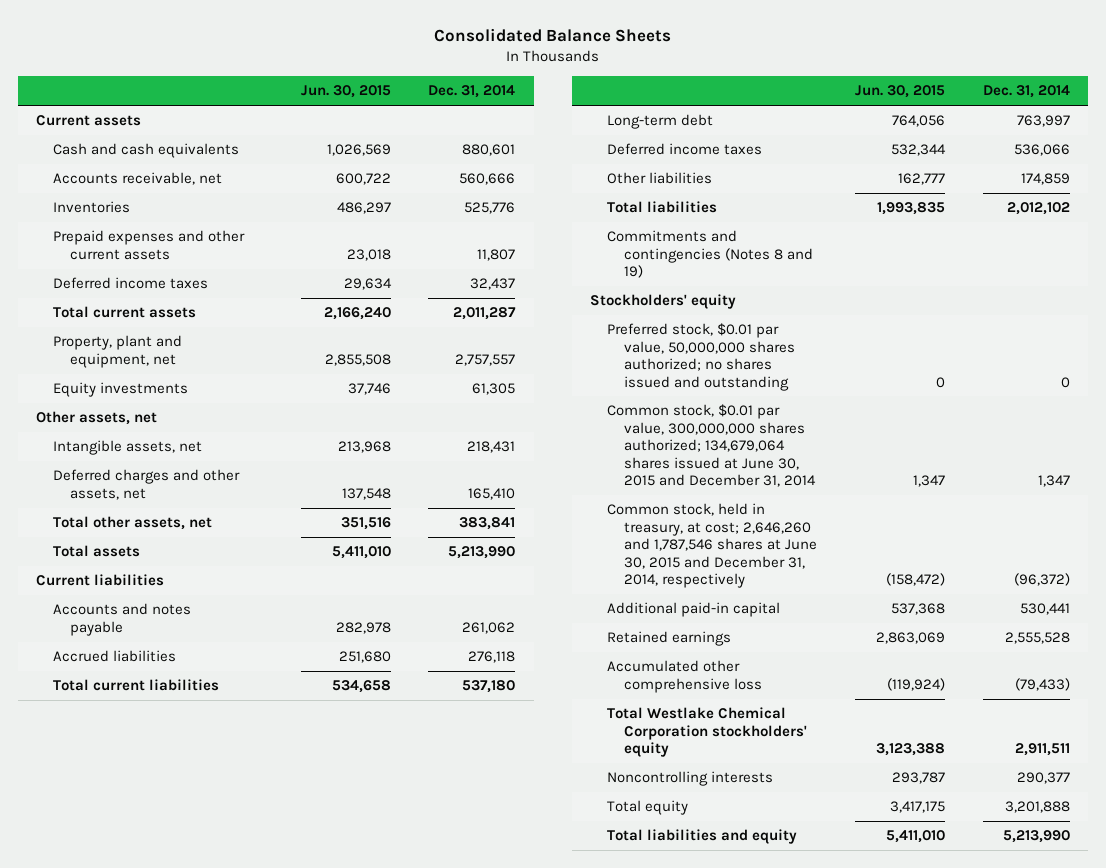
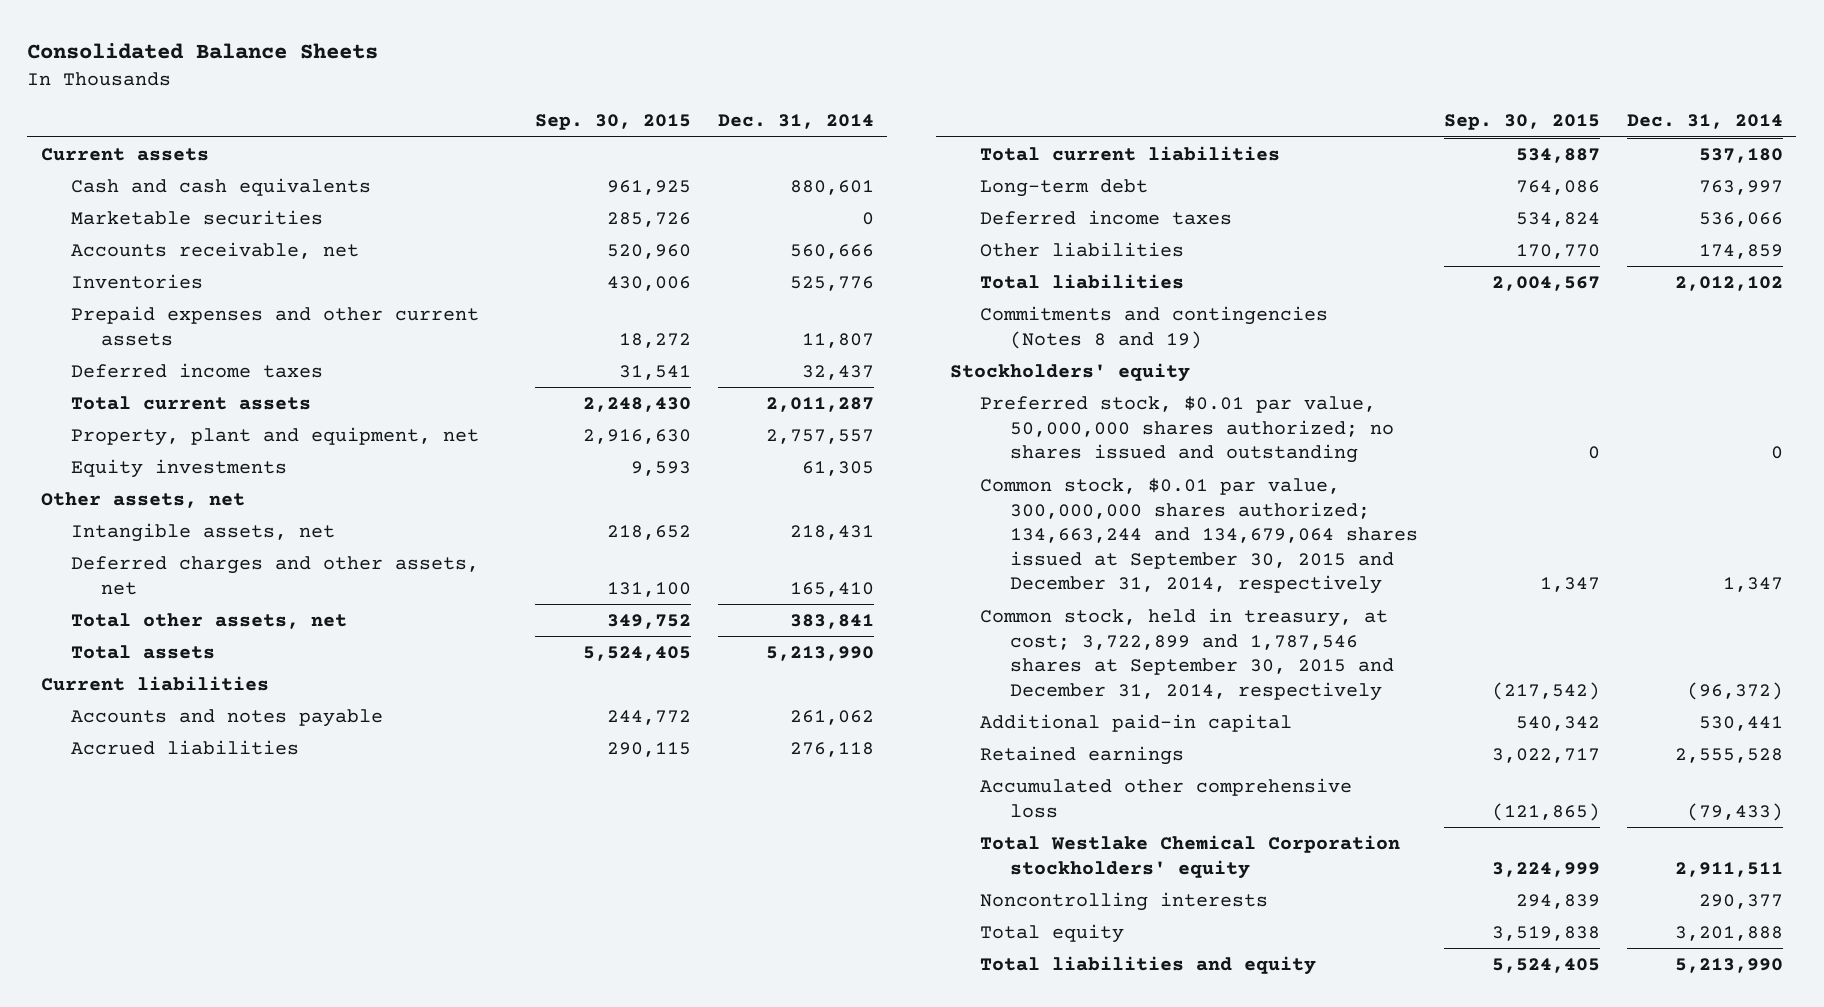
- | Jun. 30, 2015 | Dec. 31, 2014
+ | Sep. 30, 2015 | Dec. 31, 2014
+ Marketable securities | 285,726 | 0
- Common stock, $0.01 par value, 300,000,000 shares authorized; 134,679,064 shares issued at June 30, 2015 and December 31, 2014 | 1,347 | 1,347
- Common stock, held in treasury, at cost; 2,646,260 and 1,787,546 shares at June 30, 2015 and December 31, 2014, respectively | (158,472) | (96,372)
+ Common stock, $0.01 par value, 300,000,000 shares authorized; 134,663,244 and 134,679,064 shares issued at September 30, 2015 and December 31, 2014, respectively | 1,347 | 1,347
+ Common stock, held in treasury, at cost; 3,722,899 and 1,787,546 shares at September 30, 2015 and December 31, 2014, respectively | (217,542) | (96,372)

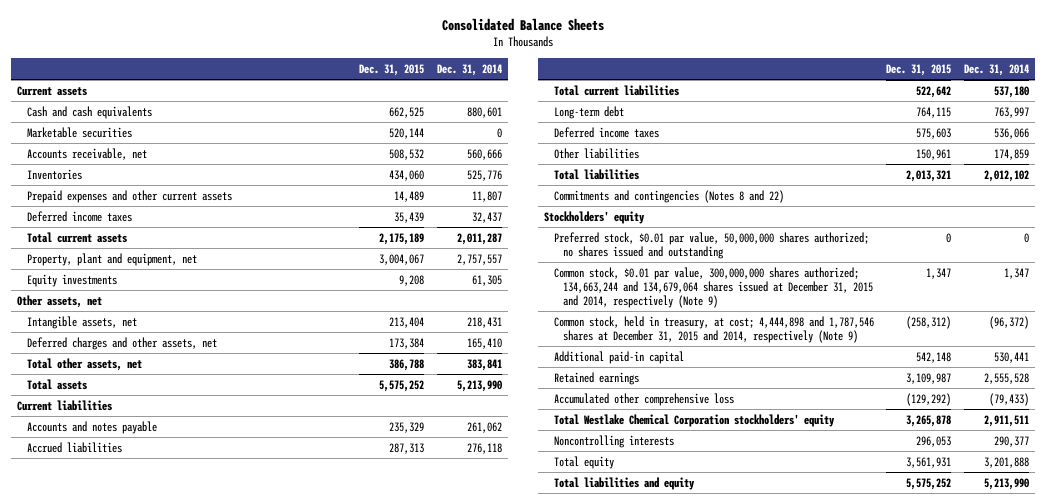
- | Sep. 30, 2015 | Dec. 31, 2014
+ | Dec. 31, 2015 | Dec. 31, 2014
- Commitments and contingencies (Notes 8 and 19)
+ Commitments and contingencies (Notes 8 and 22)
- Common stock, $0.01 par value, 300,000,000 shares authorized; 134,663,244 and 134,679,064 shares issued at September 30, 2015 and December 31, 2014, respectively | 1,347 | 1,347
- Common stock, held in treasury, at cost; 3,722,899 and 1,787,546 shares at September 30, 2015 and December 31, 2014, respectively | (217,542) | (96,372)
+ Common stock, $0.01 par value, 300,000,000 shares authorized; 134,663,244 and 134,679,064 shares issued at December 31, 2015 and 2014, respectively (Note 9) | 1,347 | 1,347
+ Common stock, held in treasury, at cost; 4,444,898 and 1,787,546 shares at December 31, 2015 and 2014, respectively (Note 9) | (258,312) | (96,372)

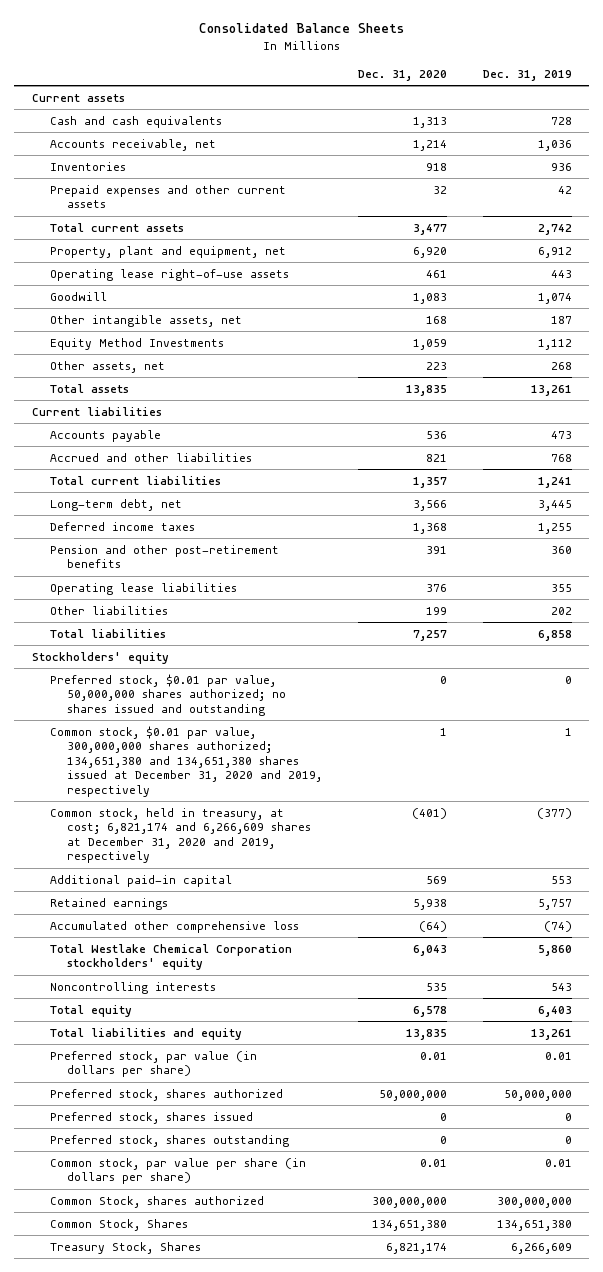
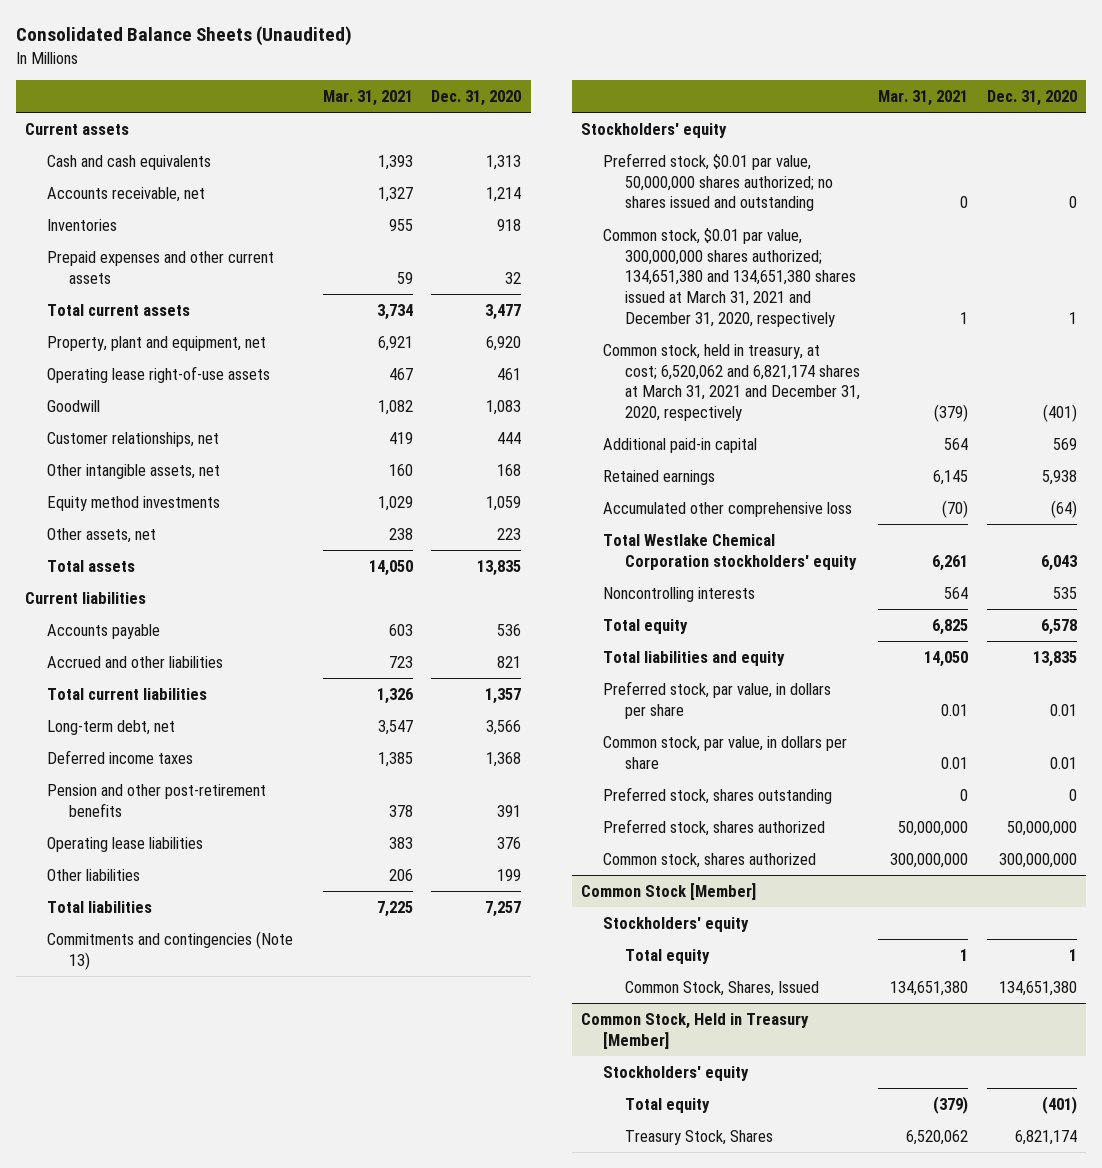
- Consolidated Balance Sheets
+ Consolidated Balance Sheets (Unaudited)
- | Dec. 31, 2020 | Dec. 31, 2019
+ | Mar. 31, 2021 | Dec. 31, 2020
+ Customer relationships, net | 419 | 444
- Equity Method Investments | 1,059 | 1,112
+ Equity method investments | 1,029 | 1,059
+ Commitments and contingencies (Note 13)
- Common stock, $0.01 par value, 300,000,000 shares authorized; 134,651,380 and 134,651,380 shares issued at December 31, 2020 and 2019, respectively | 1 | 1
- Common stock, held in treasury, at cost; 6,821,174 and 6,266,609 shares at December 31, 2020 and 2019, respectively | (401) | (377)
+ Common stock, $0.01 par value, 300,000,000 shares authorized; 134,651,380 and 134,651,380 shares issued at March 31, 2021 and December 31, 2020, respectively | 1 | 1
+ Common stock, held in treasury, at cost; 6,520,062 and 6,821,174 shares at March 31, 2021 and December 31, 2020, respectively | (379) | (401)
- Preferred stock, par value (in dollars per share) | 0.01 | 0.01
- Preferred stock, shares issued | 0 | 0
+ Preferred stock, par value, in dollars per share | 0.01 | 0.01
+ Common stock, par value, in dollars per share | 0.01 | 0.01
- Common stock, par value per share (in dollars per share) | 0.01 | 0.01
- Common Stock, shares authorized | 300,000,000 | 300,000,000
- Common Stock, Shares | 134,651,380 | 134,651,380
moved down: Preferred stock, shares authorized | 50,000,000 | 50,000,000
+ Common stock, shares authorized | 300,000,000 | 300,000,000
+ Common Stock [Member]
+ Stockholders' equity
+ Total equity | 1 | 1
+ Common Stock, Shares, Issued | 134,651,380 | 134,651,380
+ Common Stock, Held in Treasury [Member]
+ Stockholders' equity
+ Total equity | (379) | (401)

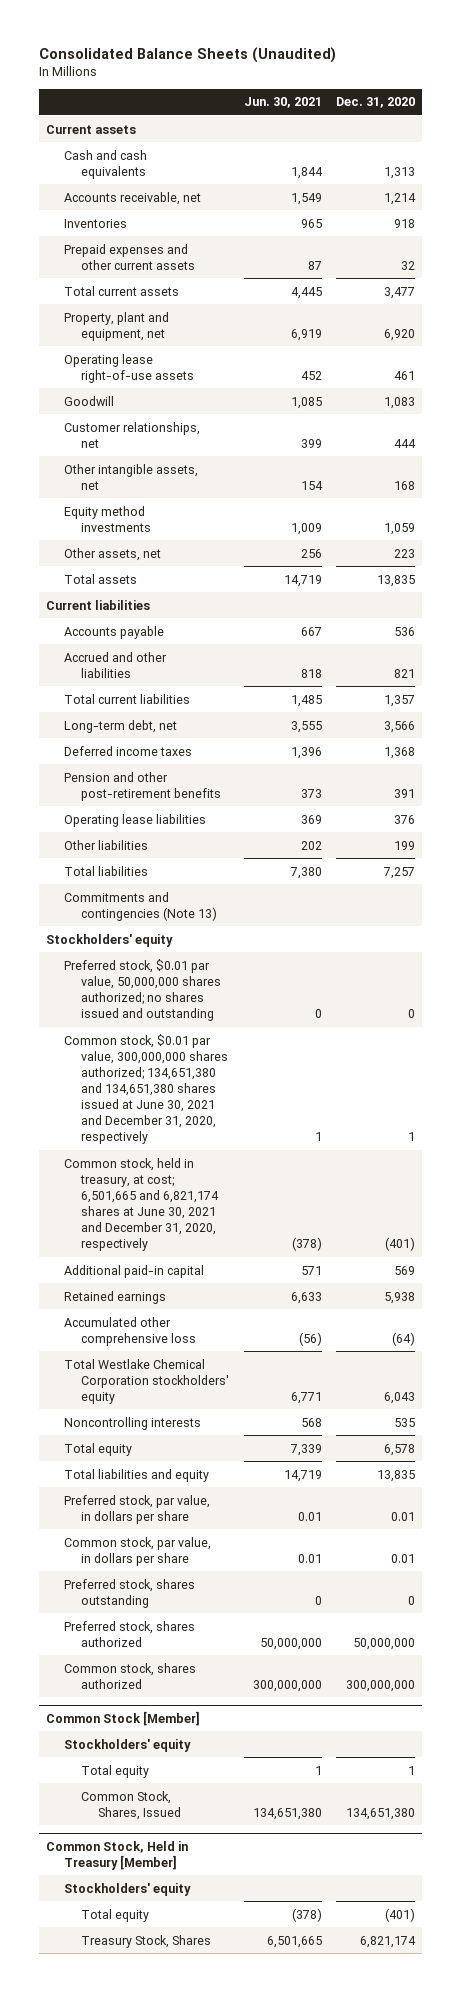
- | Mar. 31, 2021 | Dec. 31, 2020
+ | Jun. 30, 2021 | Dec. 31, 2020
- Common stock, $0.01 par value, 300,000,000 shares authorized; 134,651,380 and 134,651,380 shares issued at March 31, 2021 and December 31, 2020, respectively | 1 | 1
- Common stock, held in treasury, at cost; 6,520,062 and 6,821,174 shares at March 31, 2021 and December 31, 2020, respectively | (379) | (401)
+ Common stock, $0.01 par value, 300,000,000 shares authorized; 134,651,380 and 134,651,380 shares issued at June 30, 2021 and December 31, 2020, respectively | 1 | 1
+ Common stock, held in treasury, at cost; 6,501,665 and 6,821,174 shares at June 30, 2021 and December 31, 2020, respectively | (378) | (401)

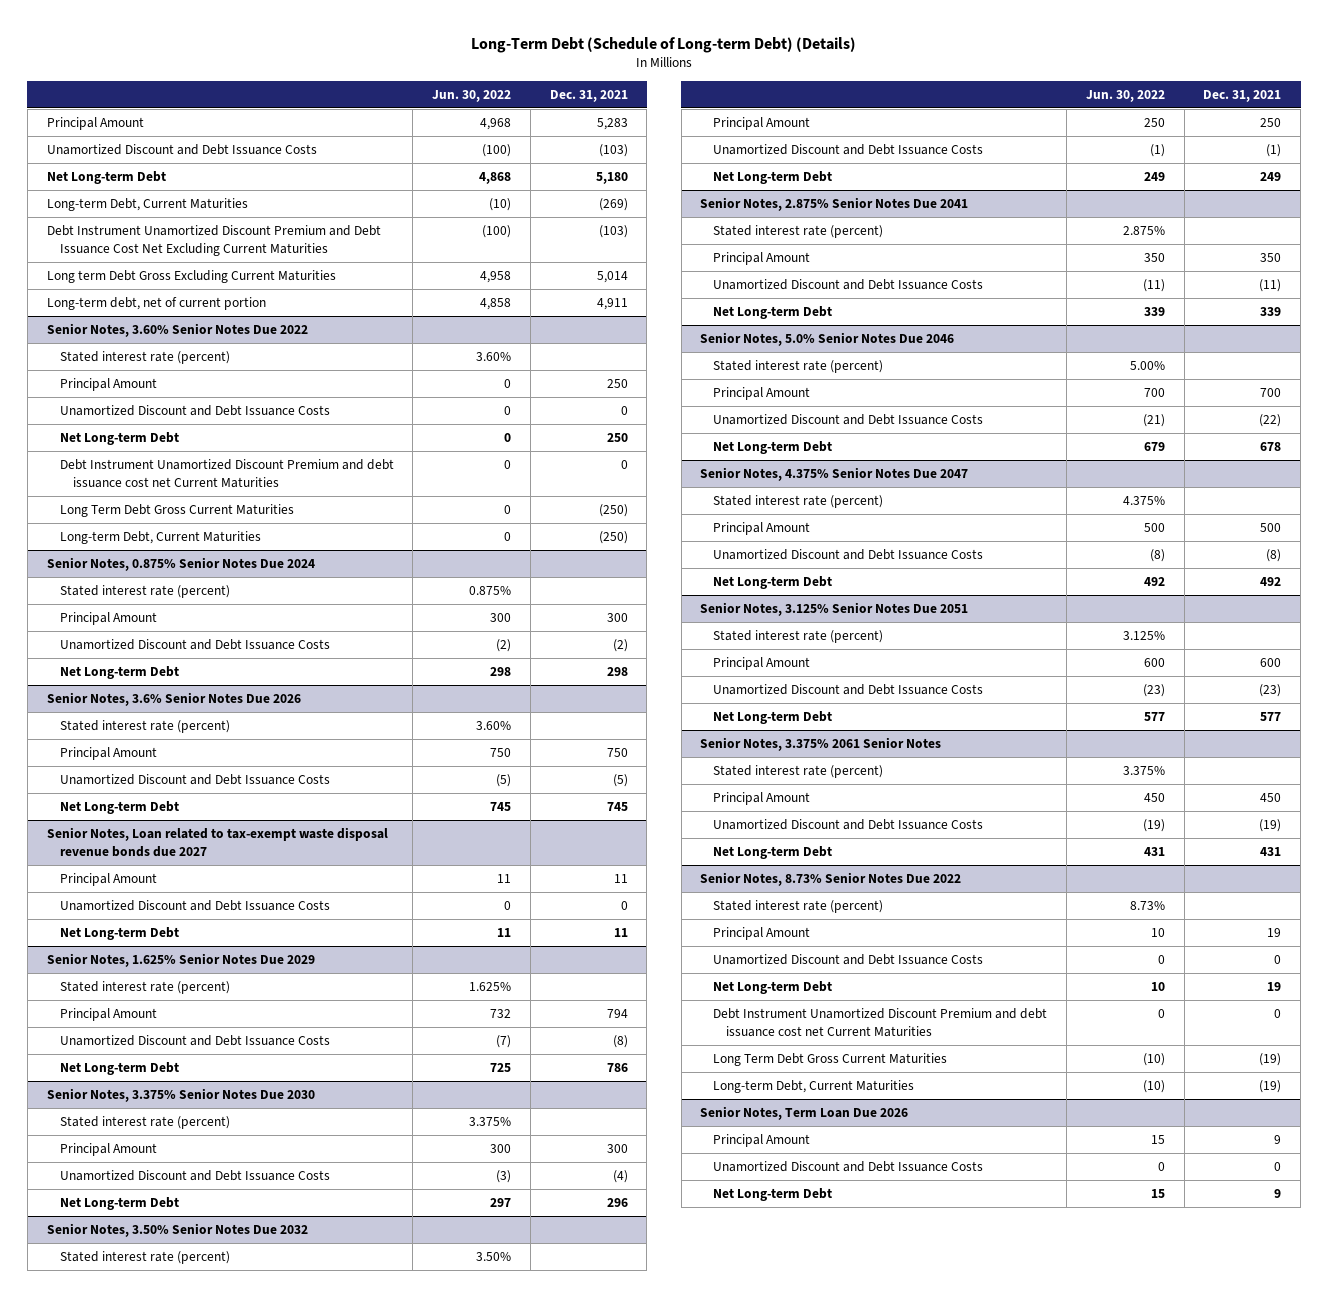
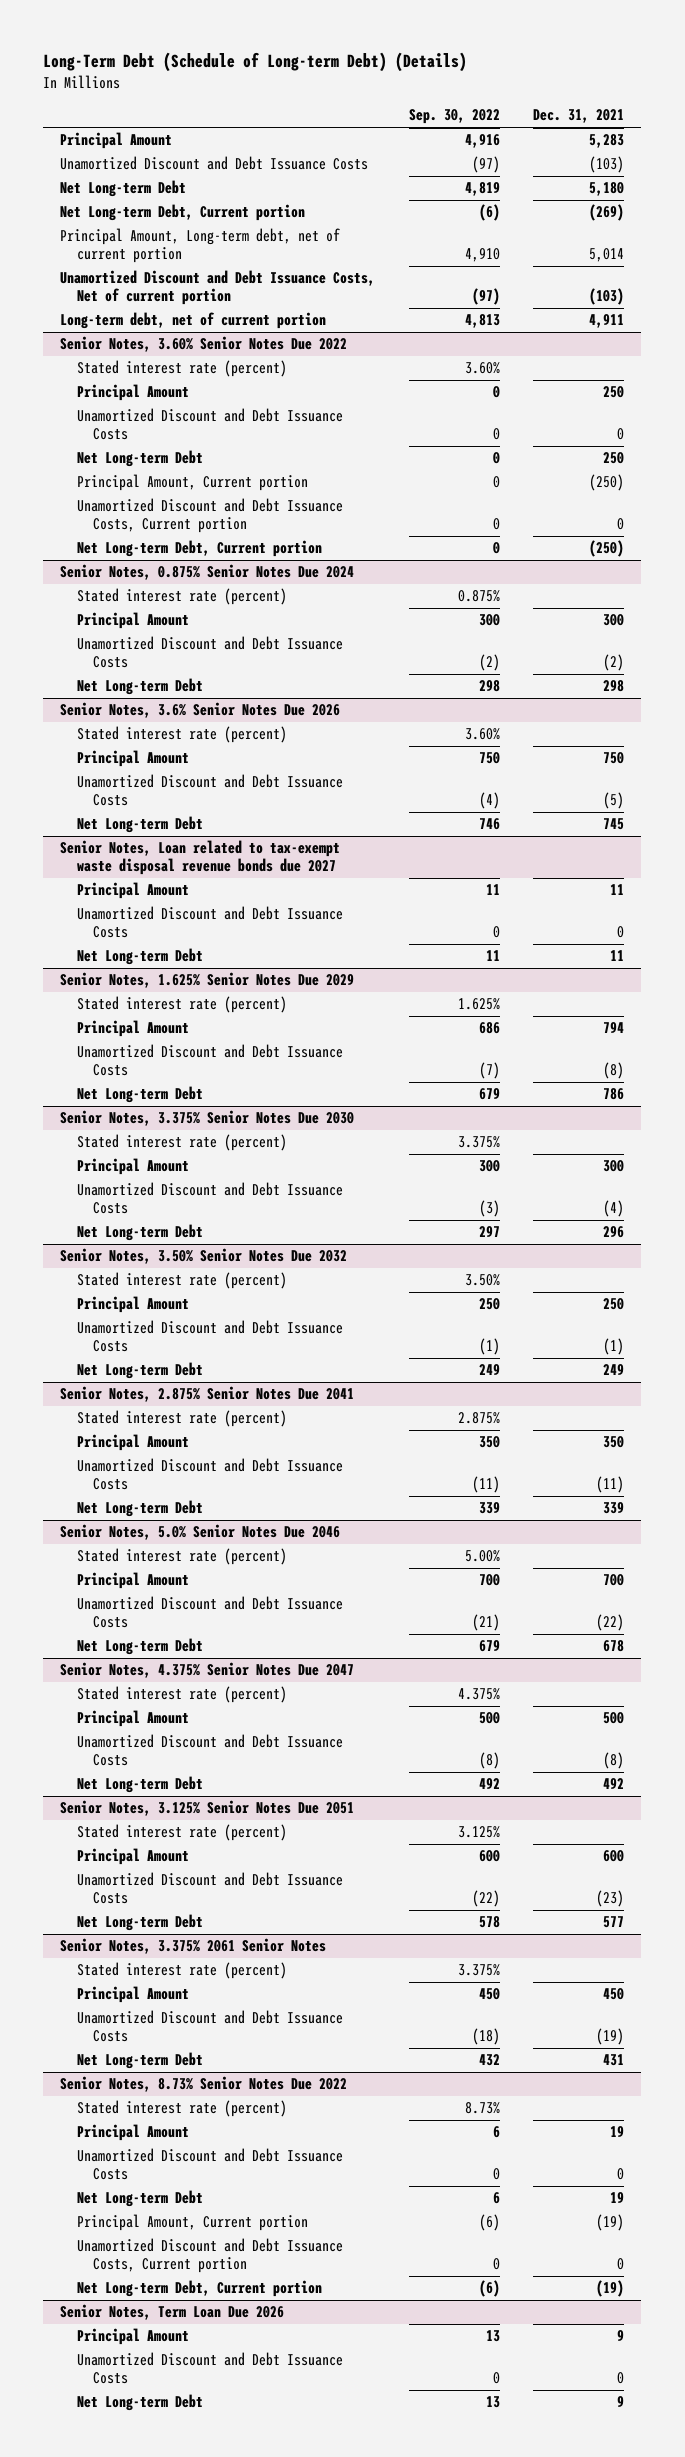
- | Jun. 30, 2022 | Dec. 31, 2021
+ | Sep. 30, 2022 | Dec. 31, 2021
- Long-term Debt, Current Maturities | (10) | (269)
- Debt Instrument Unamortized Discount Premium and Debt Issuance Cost Net Excluding Current Maturities | (100) | (103)
- Long term Debt Gross Excluding Current Maturities | 4,958 | 5,014
+ Net Long-term Debt, Current portion | (6) | (269)
+ Principal Amount, Long-term debt, net of current portion | 4,910 | 5,014
+ Unamortized Discount and Debt Issuance Costs, Net of current portion | (97) | (103)
@ Senior Notes, 3.60% Senior Notes Due 2022
- Debt Instrument Unamortized Discount Premium and debt issuance cost net Current Maturities | 0 | 0
- Long Term Debt Gross Current Maturities | 0 | (250)
- Long-term Debt, Current Maturities | 0 | (250)
+ Principal Amount, Current portion | 0 | (250)
+ Unamortized Discount and Debt Issuance Costs, Current portion | 0 | 0
+ Net Long-term Debt, Current portion | 0 | (250)
@ Senior Notes, 8.73% Senior Notes Due 2022
- Debt Instrument Unamortized Discount Premium and debt issuance cost net Current Maturities | 0 | 0
- Long Term Debt Gross Current Maturities | (10) | (19)
- Long-term Debt, Current Maturities | (10) | (19)
+ Principal Amount, Current portion | (6) | (19)
+ Unamortized Discount and Debt Issuance Costs, Current portion | 0 | 0
+ Net Long-term Debt, Current portion | (6) | (19)

